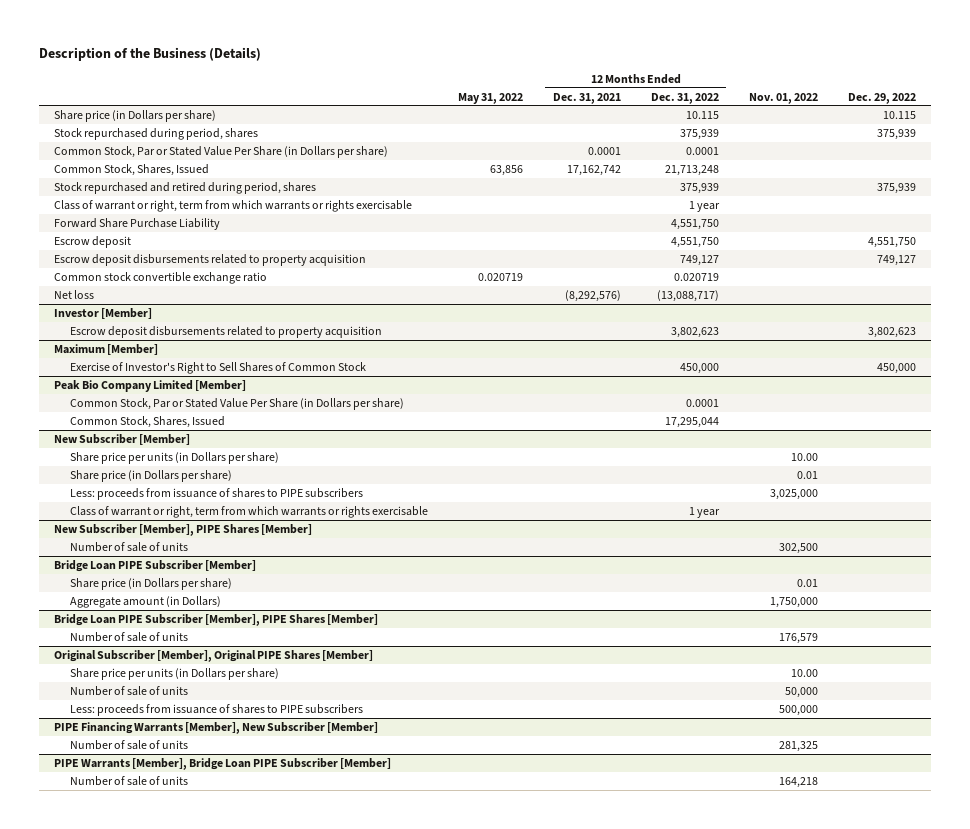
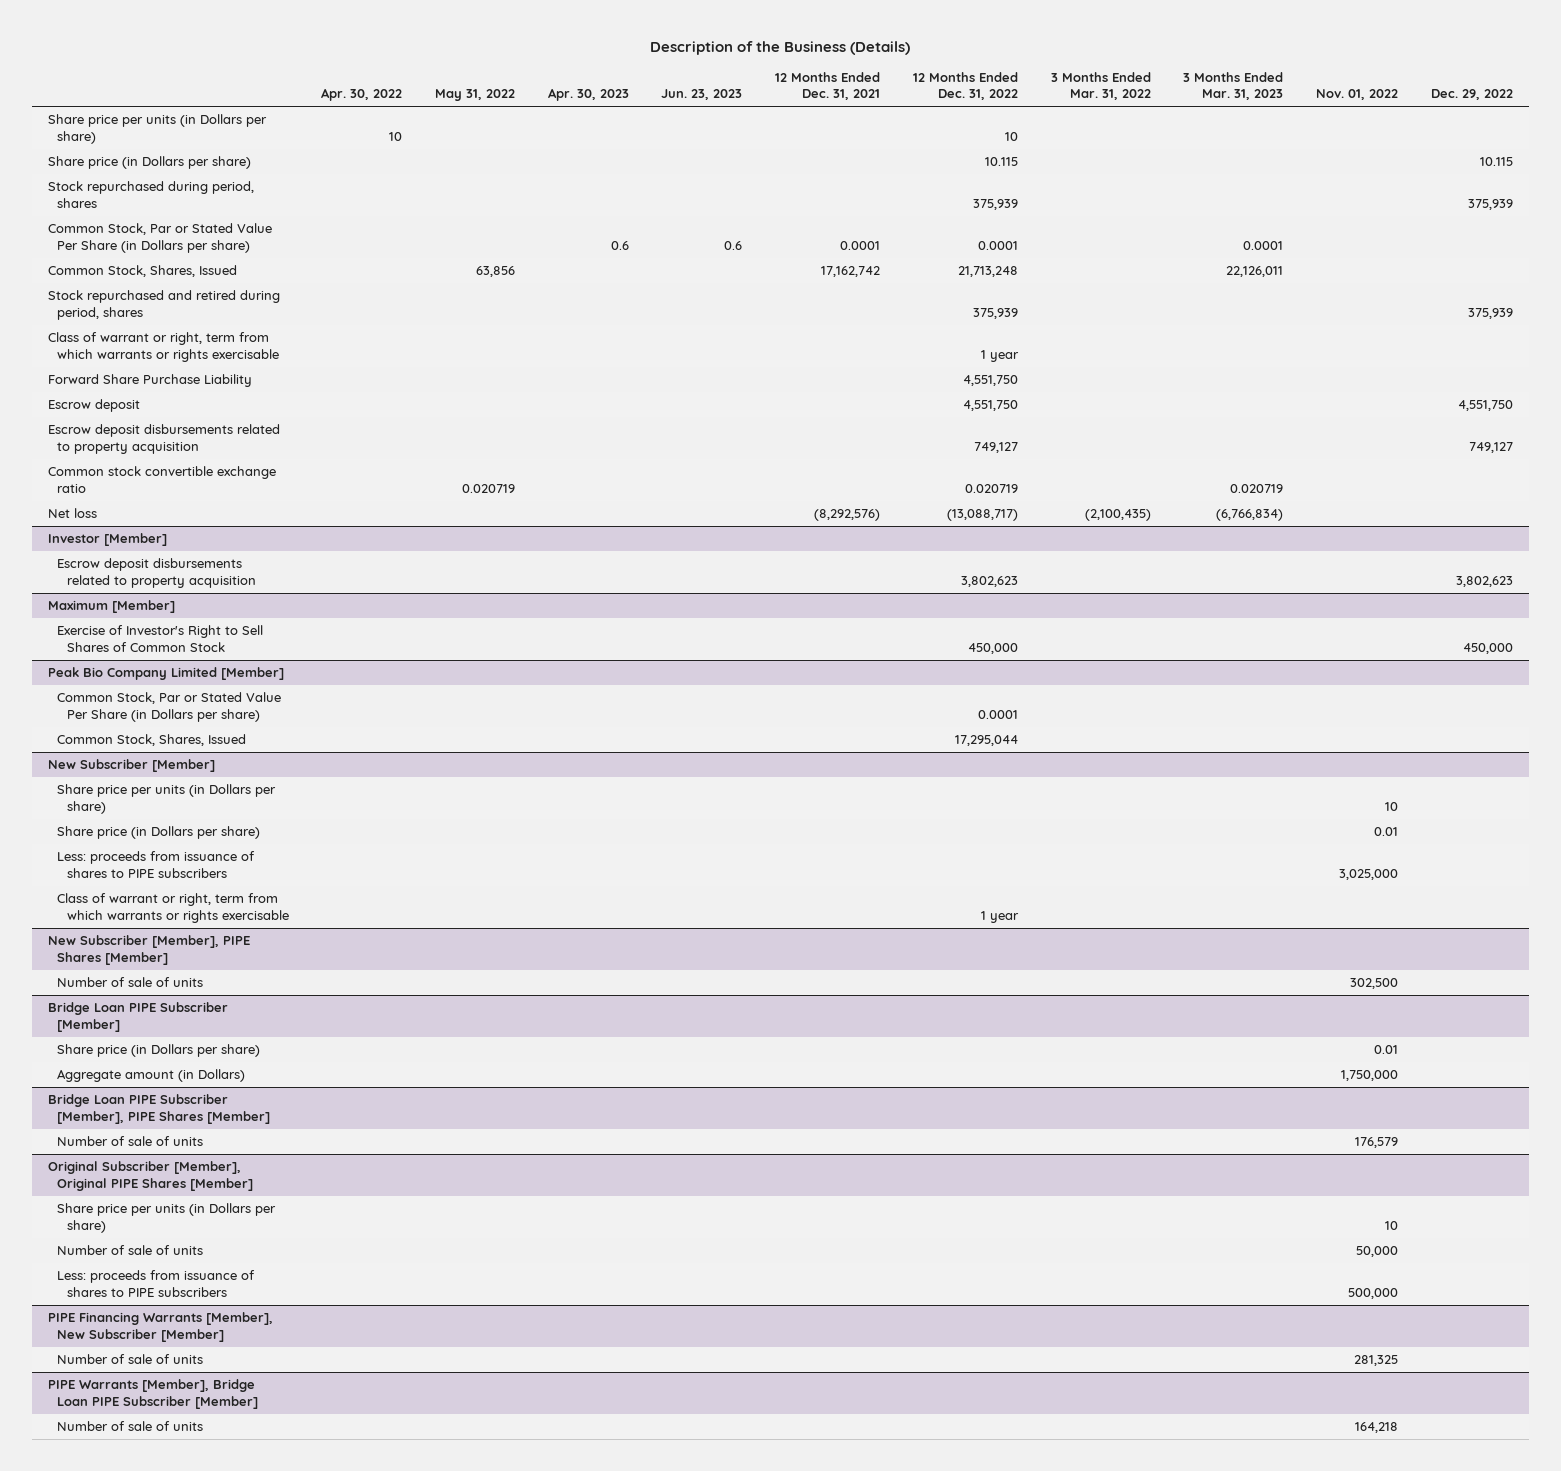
- | May 31, 2022 | 12 Months Ended Dec. 31, 2021 | 12 Months Ended Dec. 31, 2022 | Nov. 01, 2022 | Dec. 29, 2022
+ | Apr. 30, 2022 | May 31, 2022 | Apr. 30, 2023 | Jun. 23, 2023 | 12 Months Ended Dec. 31, 2021 | 12 Months Ended Dec. 31, 2022 | 3 Months Ended Mar. 31, 2022 | 3 Months Ended Mar. 31, 2023 | Nov. 01, 2022 | Dec. 29, 2022
+ Share price per units (in Dollars per share) | 10 | | | | | 10 | | | |
@ New Subscriber [Member]
- Share price per units (in Dollars per share) | | | | 10.00 |
+ Share price per units (in Dollars per share) | | | | | | | | | 10 |
@ Original Subscriber [Member], Original PIPE Shares [Member]
- Share price per units (in Dollars per share) | | | | 10.00 |
+ Share price per units (in Dollars per share) | | | | | | | | | 10 |

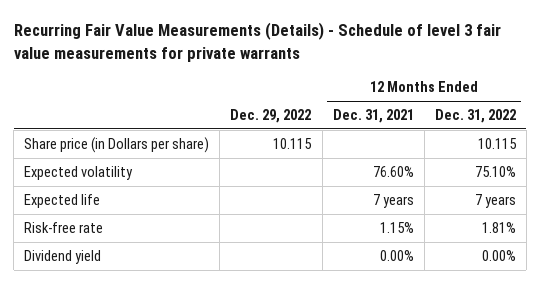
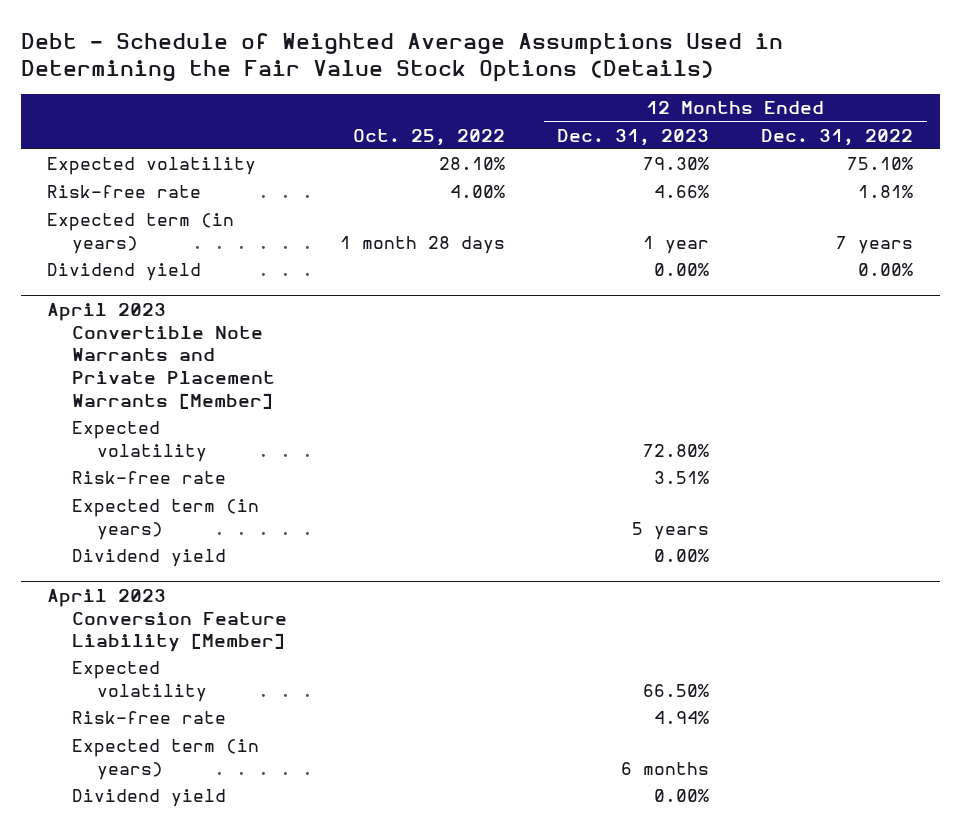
- Recurring Fair Value Measurements (Details) - Schedule of level 3 fair value measurements for private warrants
+ Debt - Schedule of Weighted Average Assumptions Used in Determining the Fair Value Stock Options (Details)
- | Dec. 29, 2022 | 12 Months Ended Dec. 31, 2021 | 12 Months Ended Dec. 31, 2022
+ | Oct. 25, 2022 | 12 Months Ended Dec. 31, 2023 | 12 Months Ended Dec. 31, 2022
- Share price (in Dollars per share) | 10.115 | | 10.115
- Expected life | | 7 years | 7 years
+ Expected term (in years) | 1 month 28 days | 1 year | 7 years
+ April 2023 Convertible Note Warrants and Private Placement Warrants [Member]
+ Expected volatility | | 72.80% |
+ Risk-free rate | | 3.51% |
+ Expected term (in years) | | 5 years |
+ Dividend yield | | 0.00% |
+ April 2023 Conversion Feature Liability [Member]
+ Expected volatility | | 66.50% |
+ Risk-free rate | | 4.94% |
+ Expected term (in years) | | 6 months |
+ Dividend yield | | 0.00% |

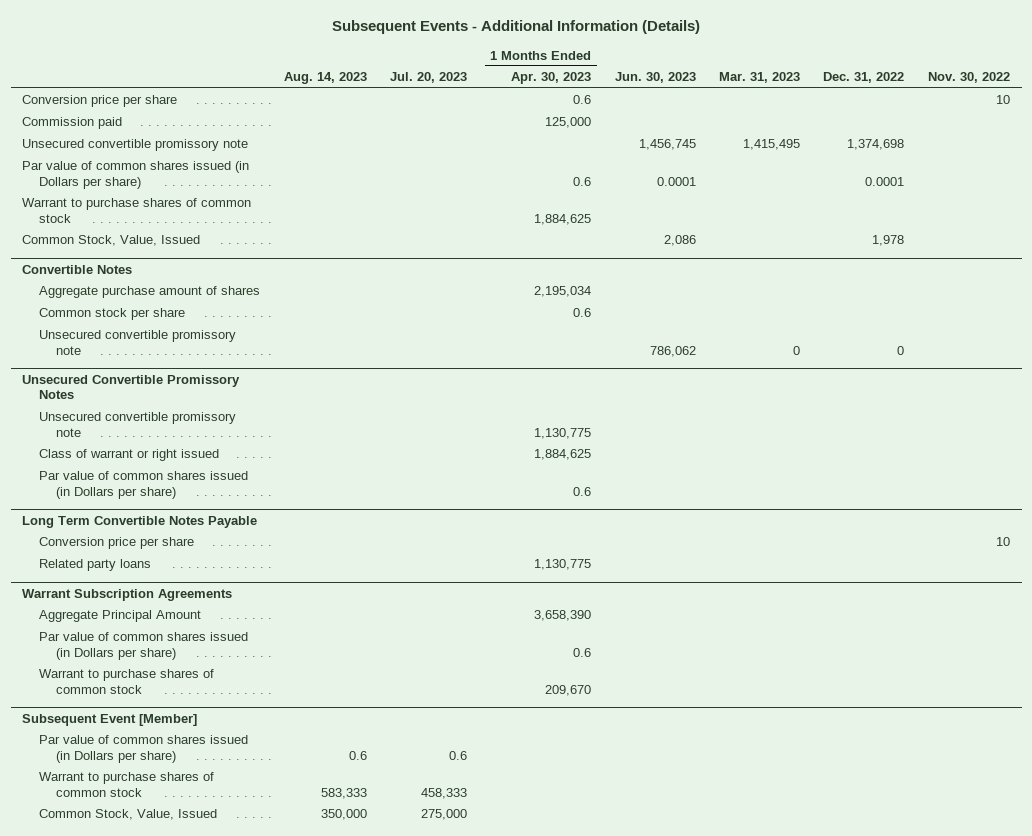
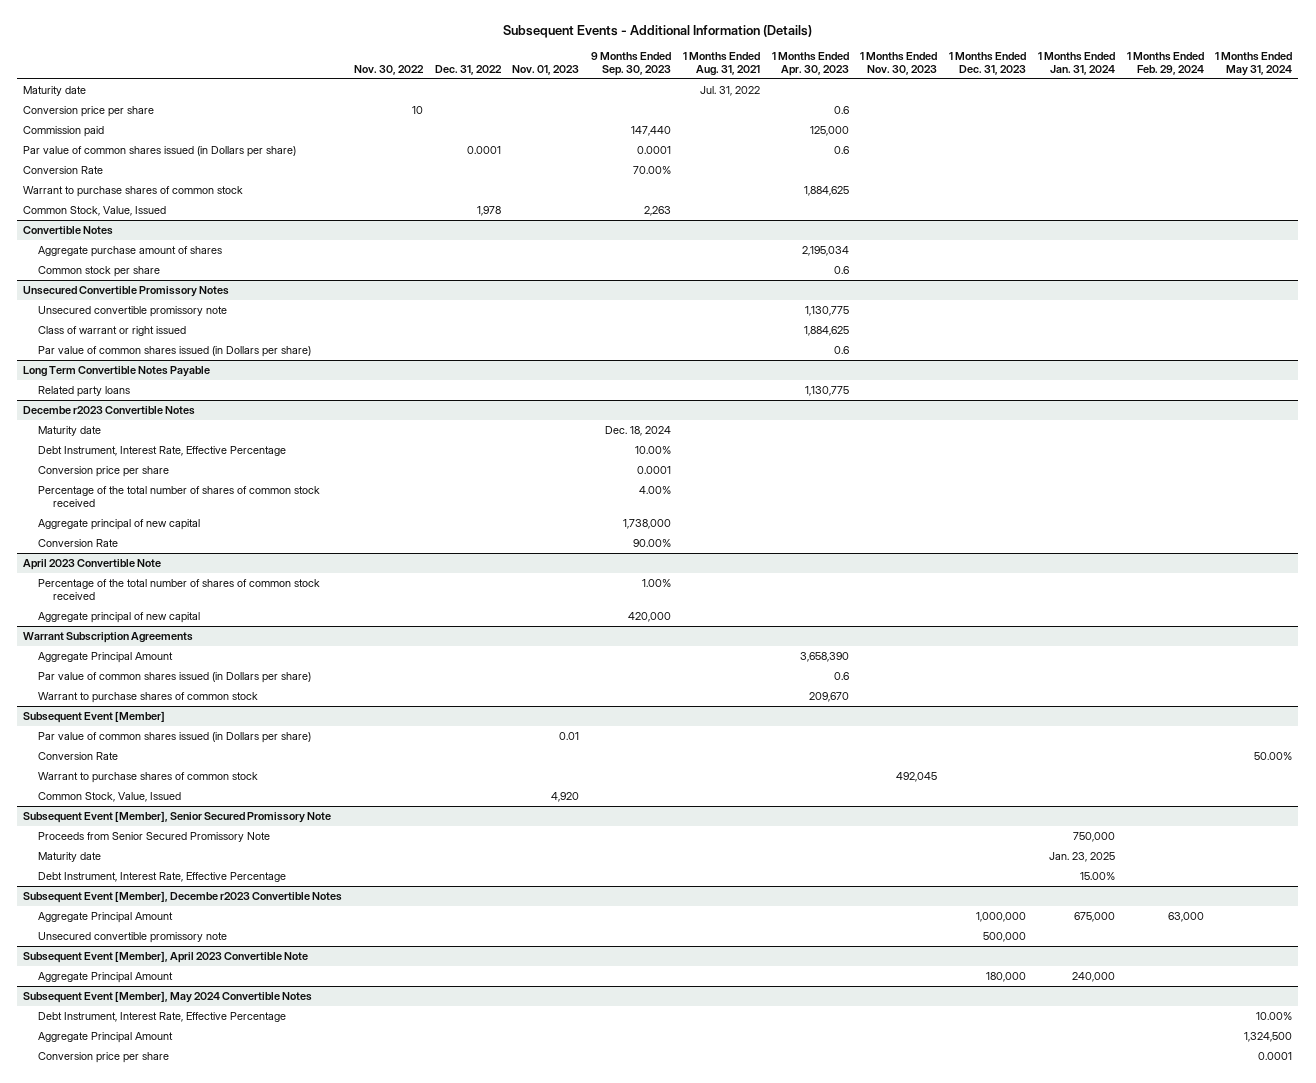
- | Aug. 14, 2023 | Jul. 20, 2023 | 1 Months Ended Apr. 30, 2023 | Jun. 30, 2023 | Mar. 31, 2023 | Dec. 31, 2022 | Nov. 30, 2022
+ | Nov. 30, 2022 | Dec. 31, 2022 | Nov. 01, 2023 | 9 Months Ended Sep. 30, 2023 | 1 Months Ended Aug. 31, 2021 | 1 Months Ended Apr. 30, 2023 | 1 Months Ended Nov. 30, 2023 | 1 Months Ended Dec. 31, 2023 | 1 Months Ended Jan. 31, 2024 | 1 Months Ended Feb. 29, 2024 | 1 Months Ended May 31, 2024
+ Maturity date | | | | | Jul. 31, 2022 | | | | | |
- Unsecured convertible promissory note | | | | 1,456,745 | 1,415,495 | 1,374,698 |
+ Conversion Rate | | | | 70.00% | | | | | | |
@ Convertible Notes
- Unsecured convertible promissory note | | | | 786,062 | 0 | 0 |
@ Long Term Convertible Notes Payable
- Conversion price per share | | | | | | | 10
+ Decembe r2023 Convertible Notes
+ Maturity date | | | | Dec. 18, 2024 | | | | | | |
+ Debt Instrument, Interest Rate, Effective Percentage | | | | 10.00% | | | | | | |
+ Conversion price per share | | | | 0.0001 | | | | | | |
+ Percentage of the total number of shares of common stock received | | | | 4.00% | | | | | | |
+ Aggregate principal of new capital | | | | 1,738,000 | | | | | | |
+ Conversion Rate | | | | 90.00% | | | | | | |
+ April 2023 Convertible Note
+ Percentage of the total number of shares of common stock received | | | | 1.00% | | | | | | |
+ Aggregate principal of new capital | | | | 420,000 | | | | | | |
@ Subsequent Event [Member]
+ Conversion Rate | | | | | | | | | | | 50.00%
+ Subsequent Event [Member], Senior Secured Promissory Note
+ Proceeds from Senior Secured Promissory Note | | | | | | | | | 750,000 | |
+ Maturity date | | | | | | | | | Jan. 23, 2025 | |
+ Debt Instrument, Interest Rate, Effective Percentage | | | | | | | | | 15.00% | |
+ Subsequent Event [Member], Decembe r2023 Convertible Notes
+ Aggregate Principal Amount | | | | | | | | 1,000,000 | 675,000 | 63,000 |
+ Unsecured convertible promissory note | | | | | | | | 500,000 | | |
+ Subsequent Event [Member], April 2023 Convertible Note
+ Aggregate Principal Amount | | | | | | | | 180,000 | 240,000 | |
+ Subsequent Event [Member], May 2024 Convertible Notes
+ Debt Instrument, Interest Rate, Effective Percentage | | | | | | | | | | | 10.00%
+ Aggregate Principal Amount | | | | | | | | | | | 1,324,500
+ Conversion price per share | | | | | | | | | | | 0.0001

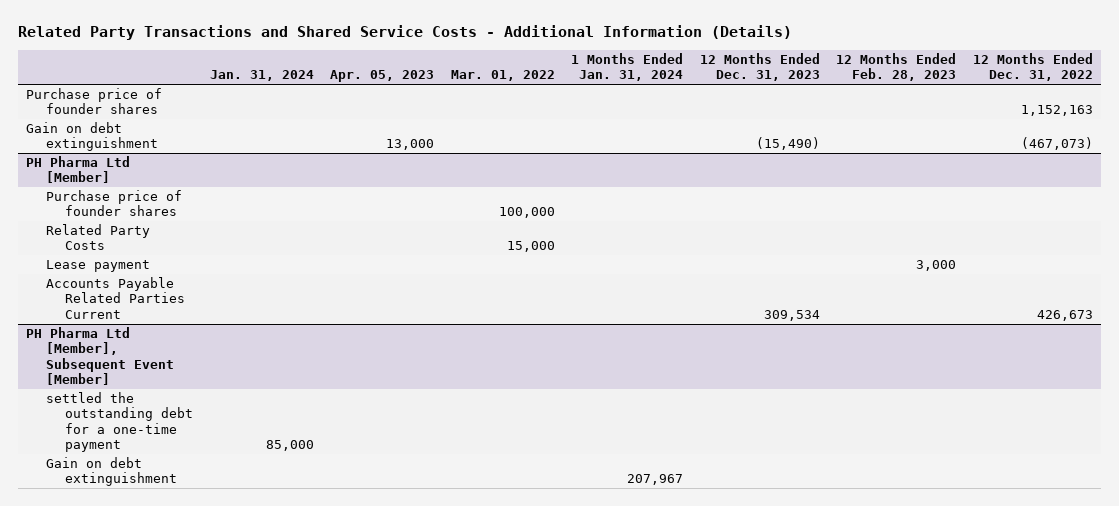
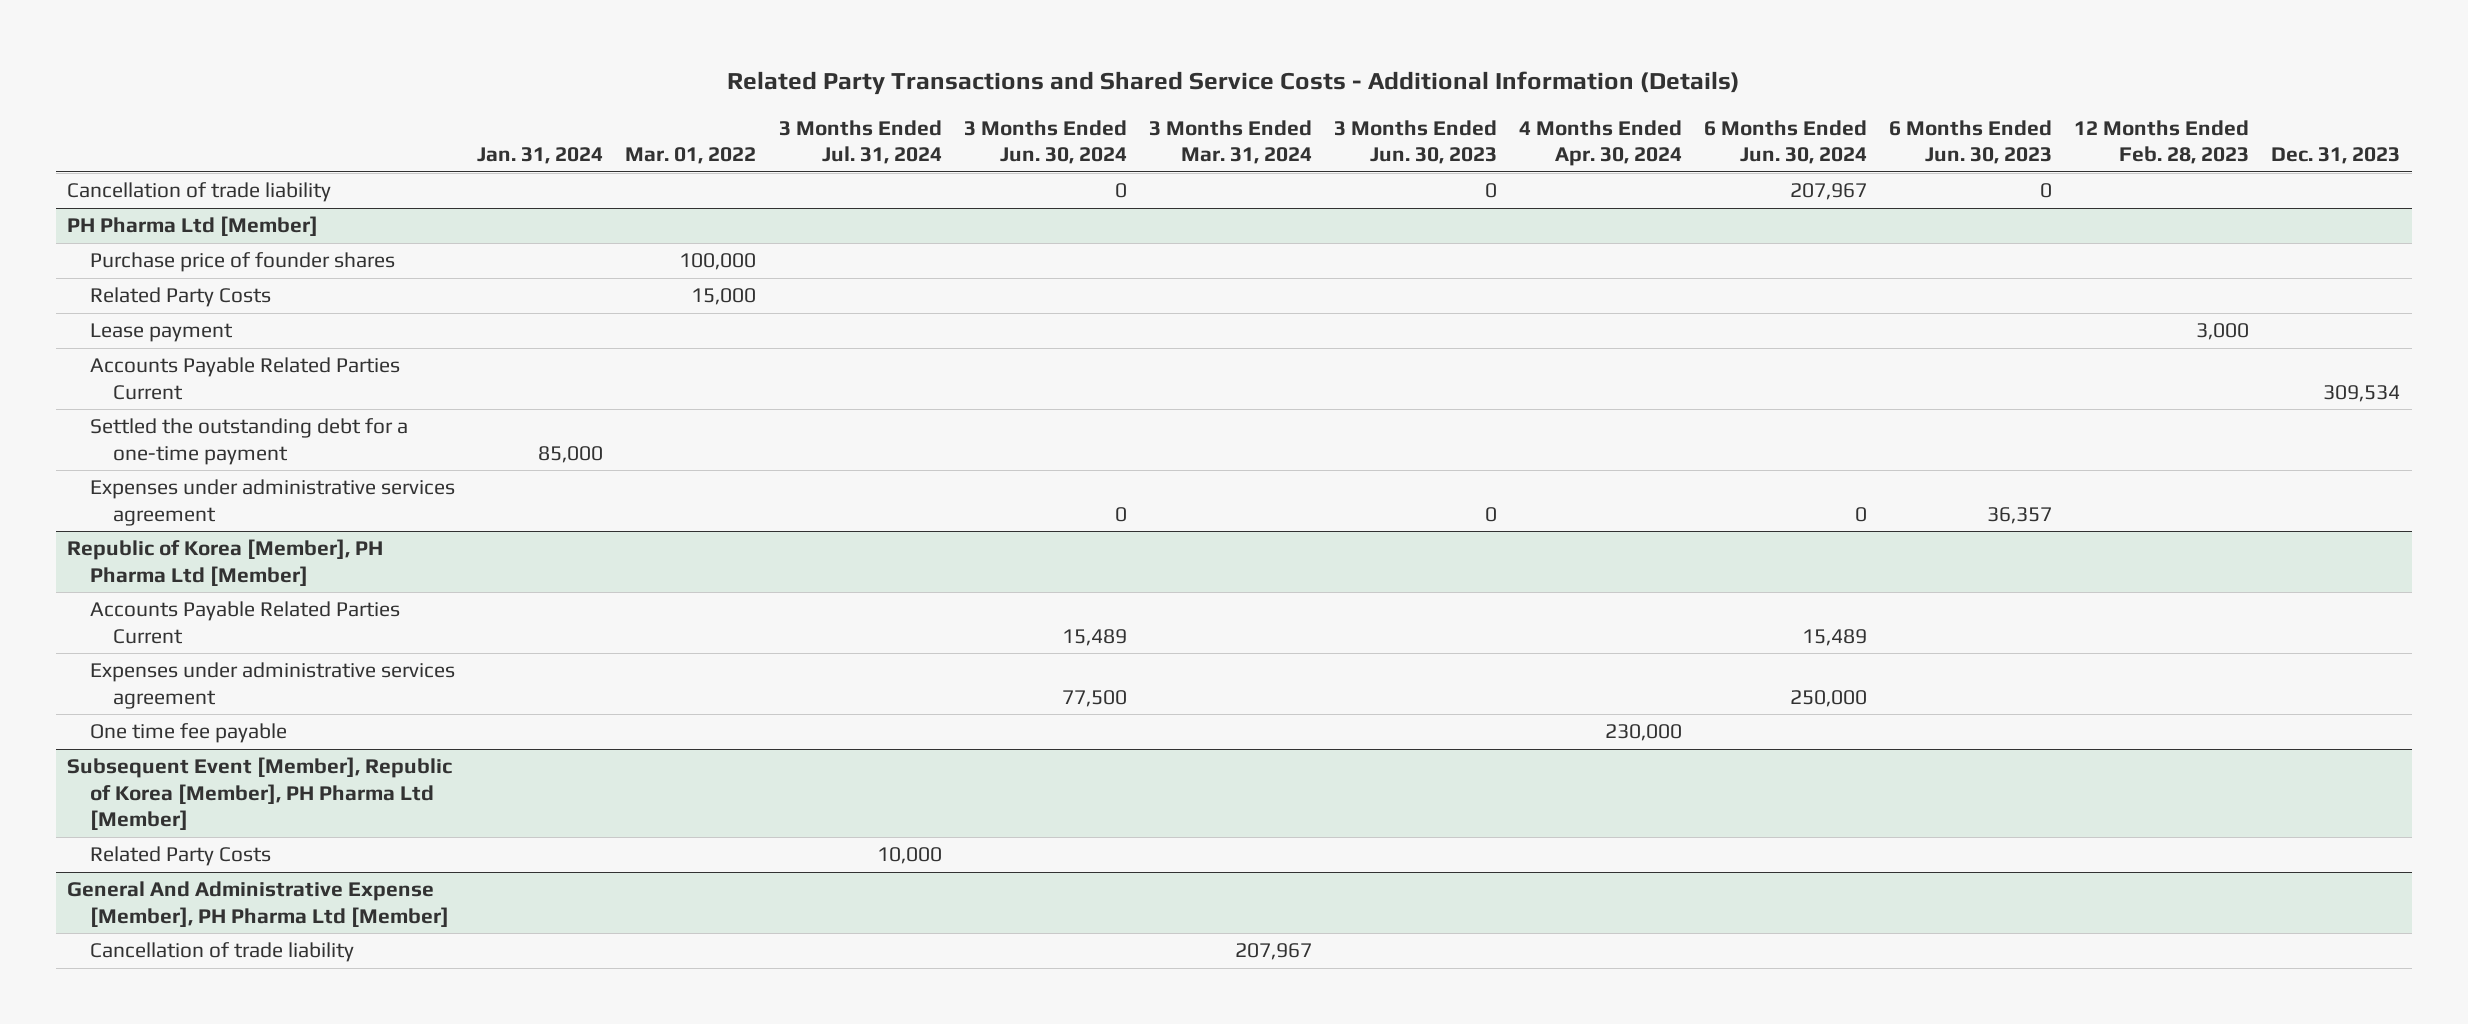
- | Jan. 31, 2024 | Apr. 05, 2023 | Mar. 01, 2022 | 1 Months Ended Jan. 31, 2024 | 12 Months Ended Dec. 31, 2023 | 12 Months Ended Feb. 28, 2023 | 12 Months Ended Dec. 31, 2022
+ | Jan. 31, 2024 | Mar. 01, 2022 | 3 Months Ended Jul. 31, 2024 | 3 Months Ended Jun. 30, 2024 | 3 Months Ended Mar. 31, 2024 | 3 Months Ended Jun. 30, 2023 | 4 Months Ended Apr. 30, 2024 | 6 Months Ended Jun. 30, 2024 | 6 Months Ended Jun. 30, 2023 | 12 Months Ended Feb. 28, 2023 | Dec. 31, 2023
- Purchase price of founder shares | | | | | | | 1,152,163
- Gain on debt extinguishment | | 13,000 | | | (15,490) | | (467,073)
+ Cancellation of trade liability | | | | 0 | | 0 | | 207,967 | 0 | |
- PH Pharma Ltd [Member], Subsequent Event [Member]
- settled the outstanding debt for a one-time payment | 85,000 | | | | | |
- Gain on debt extinguishment | | | | 207,967 | | |
@ PH Pharma Ltd [Member]
+ Settled the outstanding debt for a one-time payment | 85,000 | | | | | | | | | |
+ Expenses under administrative services agreement | | | | 0 | | 0 | | 0 | 36,357 | |
+ Republic of Korea [Member], PH Pharma Ltd [Member]
+ Accounts Payable Related Parties Current | | | | 15,489 | | | | 15,489 | | |
+ Expenses under administrative services agreement | | | | 77,500 | | | | 250,000 | | |
+ One time fee payable | | | | | | | 230,000 | | | |
+ Subsequent Event [Member], Republic of Korea [Member], PH Pharma Ltd [Member]
+ Related Party Costs | | | 10,000 | | | | | | | |
+ General And Administrative Expense [Member], PH Pharma Ltd [Member]
+ Cancellation of trade liability | | | | | 207,967 | | | | | |

